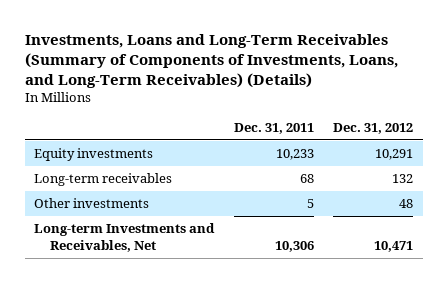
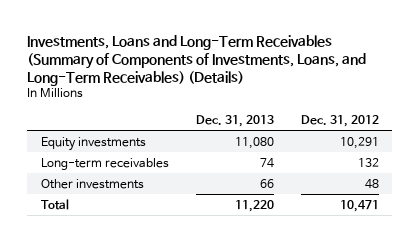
- | Dec. 31, 2011 | Dec. 31, 2012
+ | Dec. 31, 2013 | Dec. 31, 2012
- Long-term Investments and Receivables, Net | 10,306 | 10,471
+ Total | 11,220 | 10,471

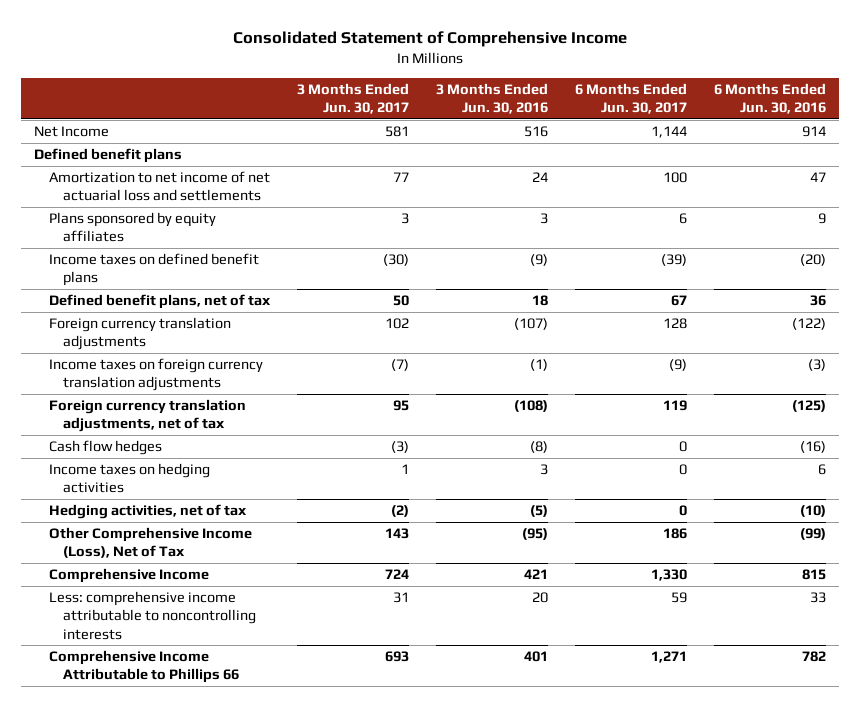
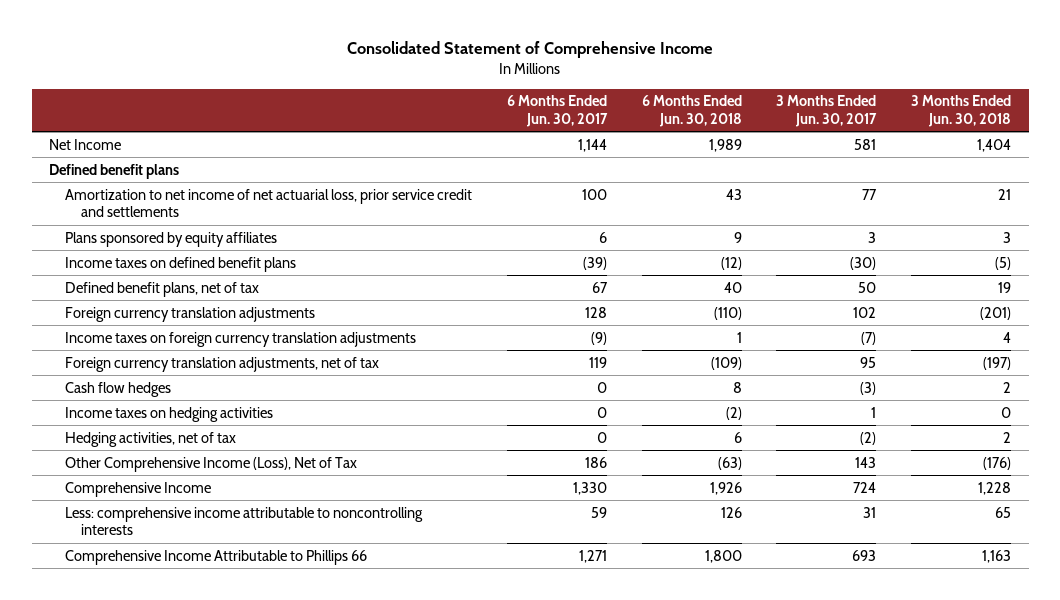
- | 3 Months Ended Jun. 30, 2017 | 3 Months Ended Jun. 30, 2016 | 6 Months Ended Jun. 30, 2017 | 6 Months Ended Jun. 30, 2016
+ | 6 Months Ended Jun. 30, 2017 | 6 Months Ended Jun. 30, 2018 | 3 Months Ended Jun. 30, 2017 | 3 Months Ended Jun. 30, 2018
- Amortization to net income of net actuarial loss and settlements | 77 | 24 | 100 | 47
+ Amortization to net income of net actuarial loss, prior service credit and settlements | 100 | 43 | 77 | 21

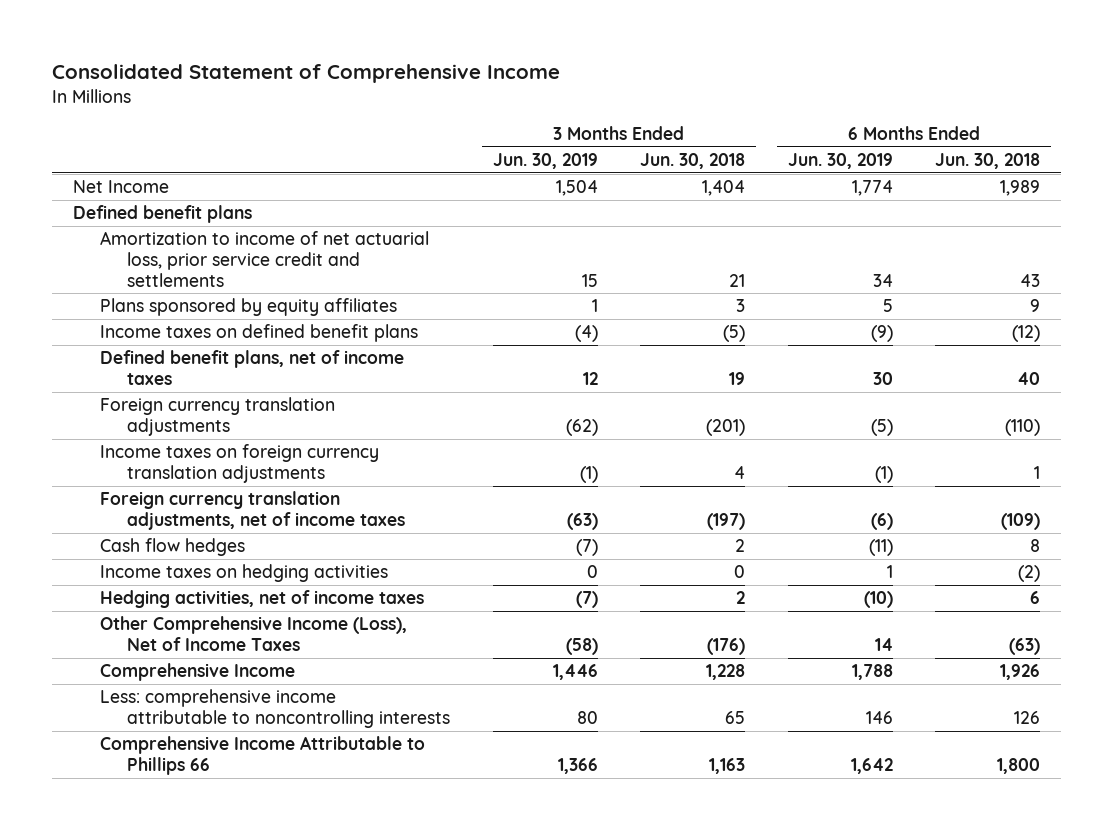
- | 6 Months Ended Jun. 30, 2017 | 6 Months Ended Jun. 30, 2018 | 3 Months Ended Jun. 30, 2017 | 3 Months Ended Jun. 30, 2018
+ | 3 Months Ended Jun. 30, 2019 | 3 Months Ended Jun. 30, 2018 | 6 Months Ended Jun. 30, 2019 | 6 Months Ended Jun. 30, 2018
- Amortization to net income of net actuarial loss, prior service credit and settlements | 100 | 43 | 77 | 21
+ Amortization to income of net actuarial loss, prior service credit and settlements | 15 | 21 | 34 | 43
- Defined benefit plans, net of tax | 67 | 40 | 50 | 19
+ Defined benefit plans, net of income taxes | 12 | 19 | 30 | 40
- Foreign currency translation adjustments, net of tax | 119 | (109) | 95 | (197)
+ Foreign currency translation adjustments, net of income taxes | (63) | (197) | (6) | (109)
- Hedging activities, net of tax | 0 | 6 | (2) | 2
- Other Comprehensive Income (Loss), Net of Tax | 186 | (63) | 143 | (176)
+ Hedging activities, net of income taxes | (7) | 2 | (10) | 6
+ Other Comprehensive Income (Loss), Net of Income Taxes | (58) | (176) | 14 | (63)

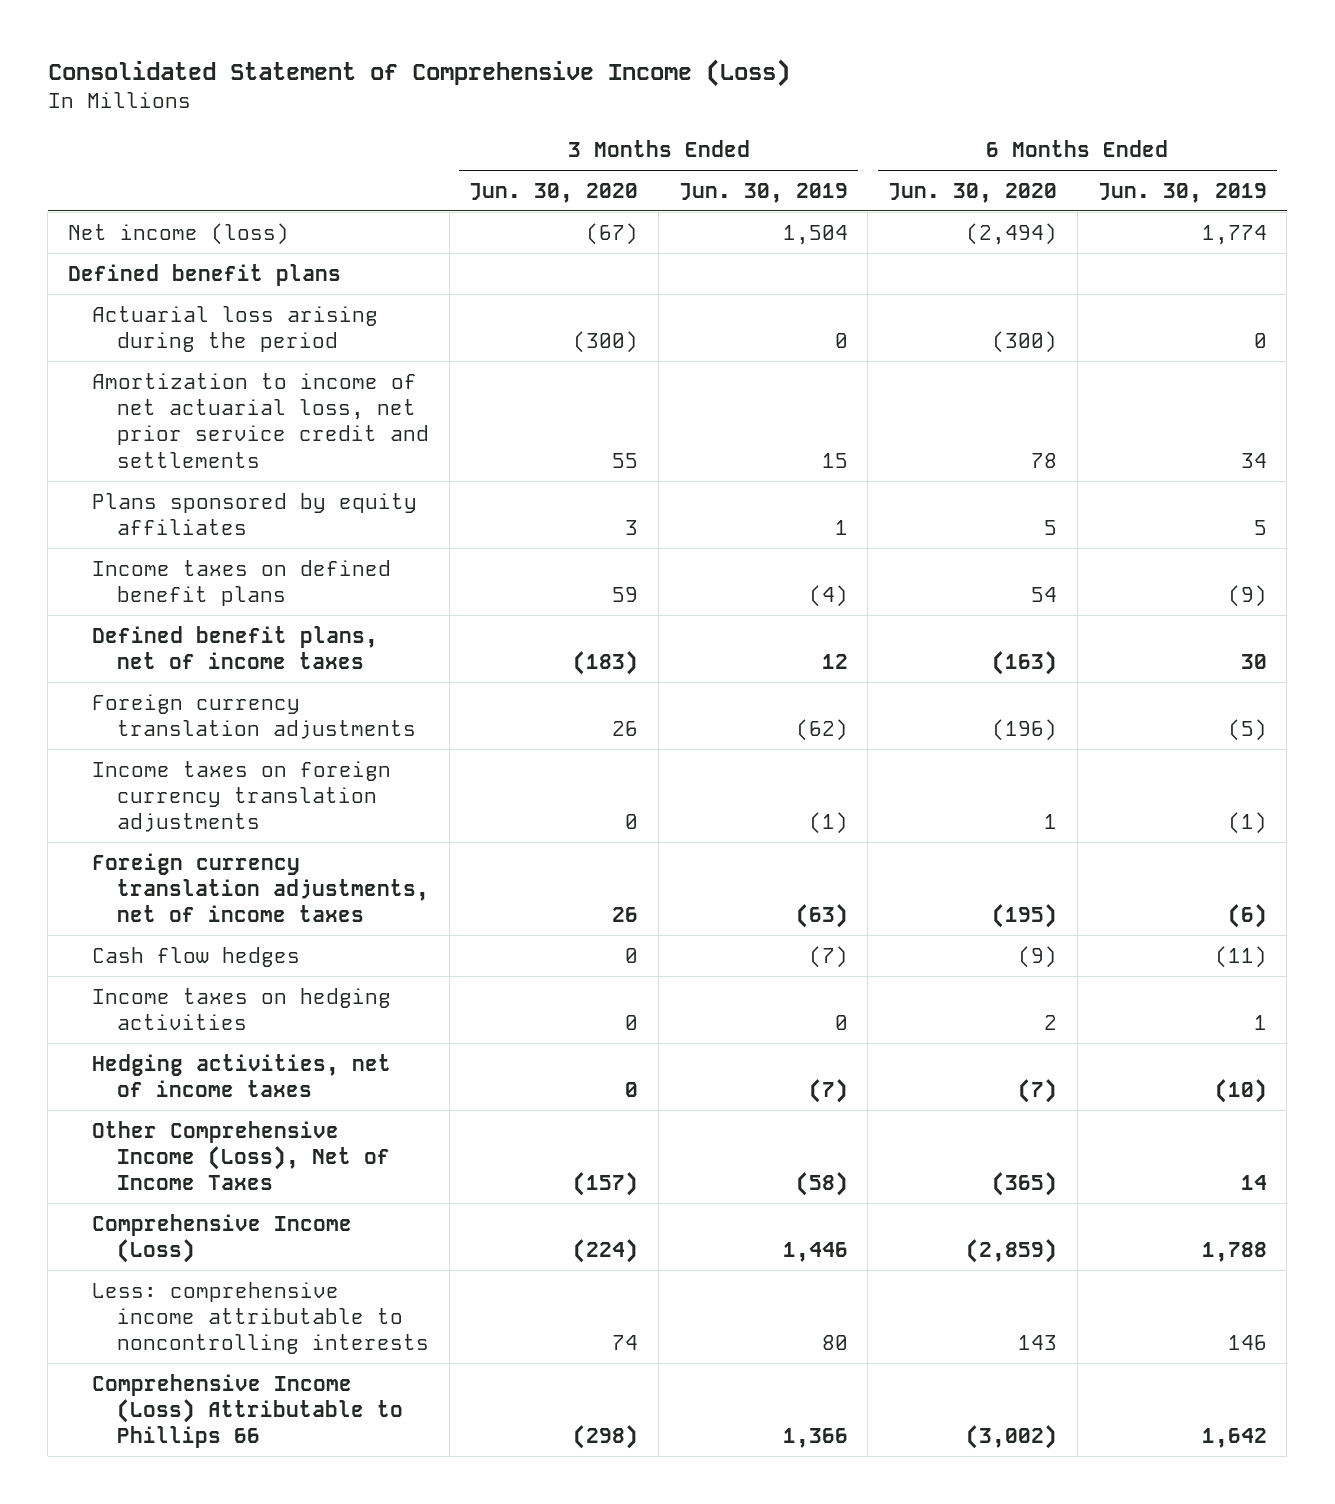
- Consolidated Statement of Comprehensive Income
+ Consolidated Statement of Comprehensive Income (Loss)
- | 3 Months Ended Jun. 30, 2019 | 3 Months Ended Jun. 30, 2018 | 6 Months Ended Jun. 30, 2019 | 6 Months Ended Jun. 30, 2018
+ | 3 Months Ended Jun. 30, 2020 | 3 Months Ended Jun. 30, 2019 | 6 Months Ended Jun. 30, 2020 | 6 Months Ended Jun. 30, 2019
- Net Income | 1,504 | 1,404 | 1,774 | 1,989
+ Net income (loss) | (67) | 1,504 | (2,494) | 1,774
- Amortization to income of net actuarial loss, prior service credit and settlements | 15 | 21 | 34 | 43
+ Actuarial loss arising during the period | (300) | 0 | (300) | 0
+ Amortization to income of net actuarial loss, net prior service credit and settlements | 55 | 15 | 78 | 34
- Comprehensive Income | 1,446 | 1,228 | 1,788 | 1,926
+ Comprehensive Income (Loss) | (224) | 1,446 | (2,859) | 1,788
- Comprehensive Income Attributable to Phillips 66 | 1,366 | 1,163 | 1,642 | 1,800
+ Comprehensive Income (Loss) Attributable to Phillips 66 | (298) | 1,366 | (3,002) | 1,642

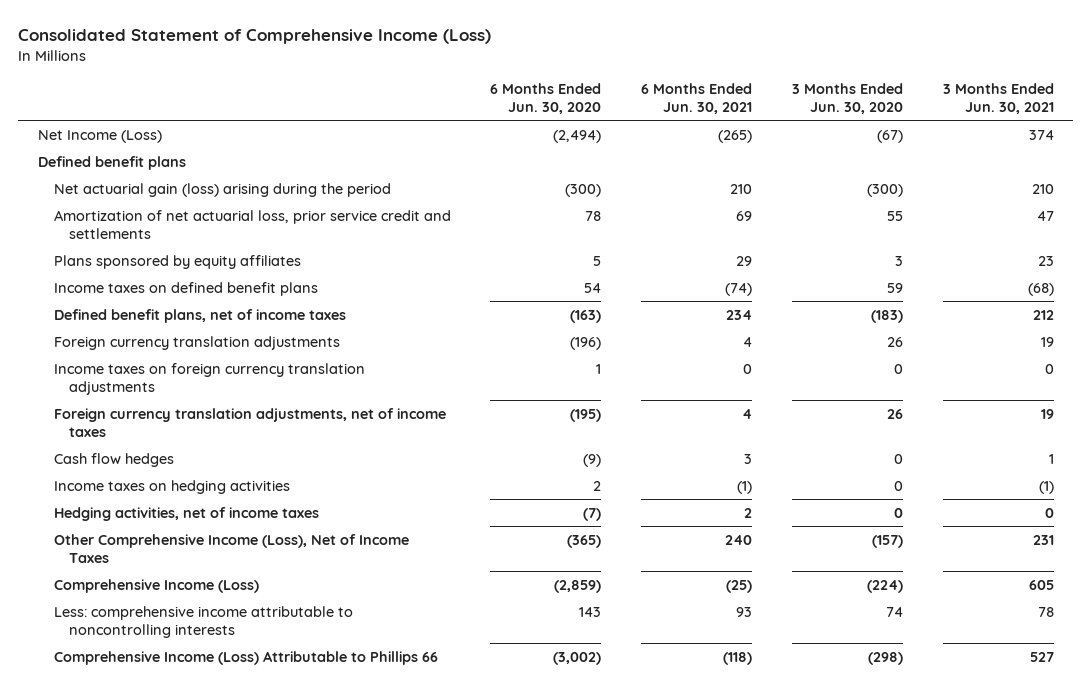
- | 3 Months Ended Jun. 30, 2020 | 3 Months Ended Jun. 30, 2019 | 6 Months Ended Jun. 30, 2020 | 6 Months Ended Jun. 30, 2019
+ | 6 Months Ended Jun. 30, 2020 | 6 Months Ended Jun. 30, 2021 | 3 Months Ended Jun. 30, 2020 | 3 Months Ended Jun. 30, 2021
- Net income (loss) | (67) | 1,504 | (2,494) | 1,774
+ Net Income (Loss) | (2,494) | (265) | (67) | 374
- Actuarial loss arising during the period | (300) | 0 | (300) | 0
- Amortization to income of net actuarial loss, net prior service credit and settlements | 55 | 15 | 78 | 34
+ Net actuarial gain (loss) arising during the period | (300) | 210 | (300) | 210
+ Amortization of net actuarial loss, prior service credit and settlements | 78 | 69 | 55 | 47

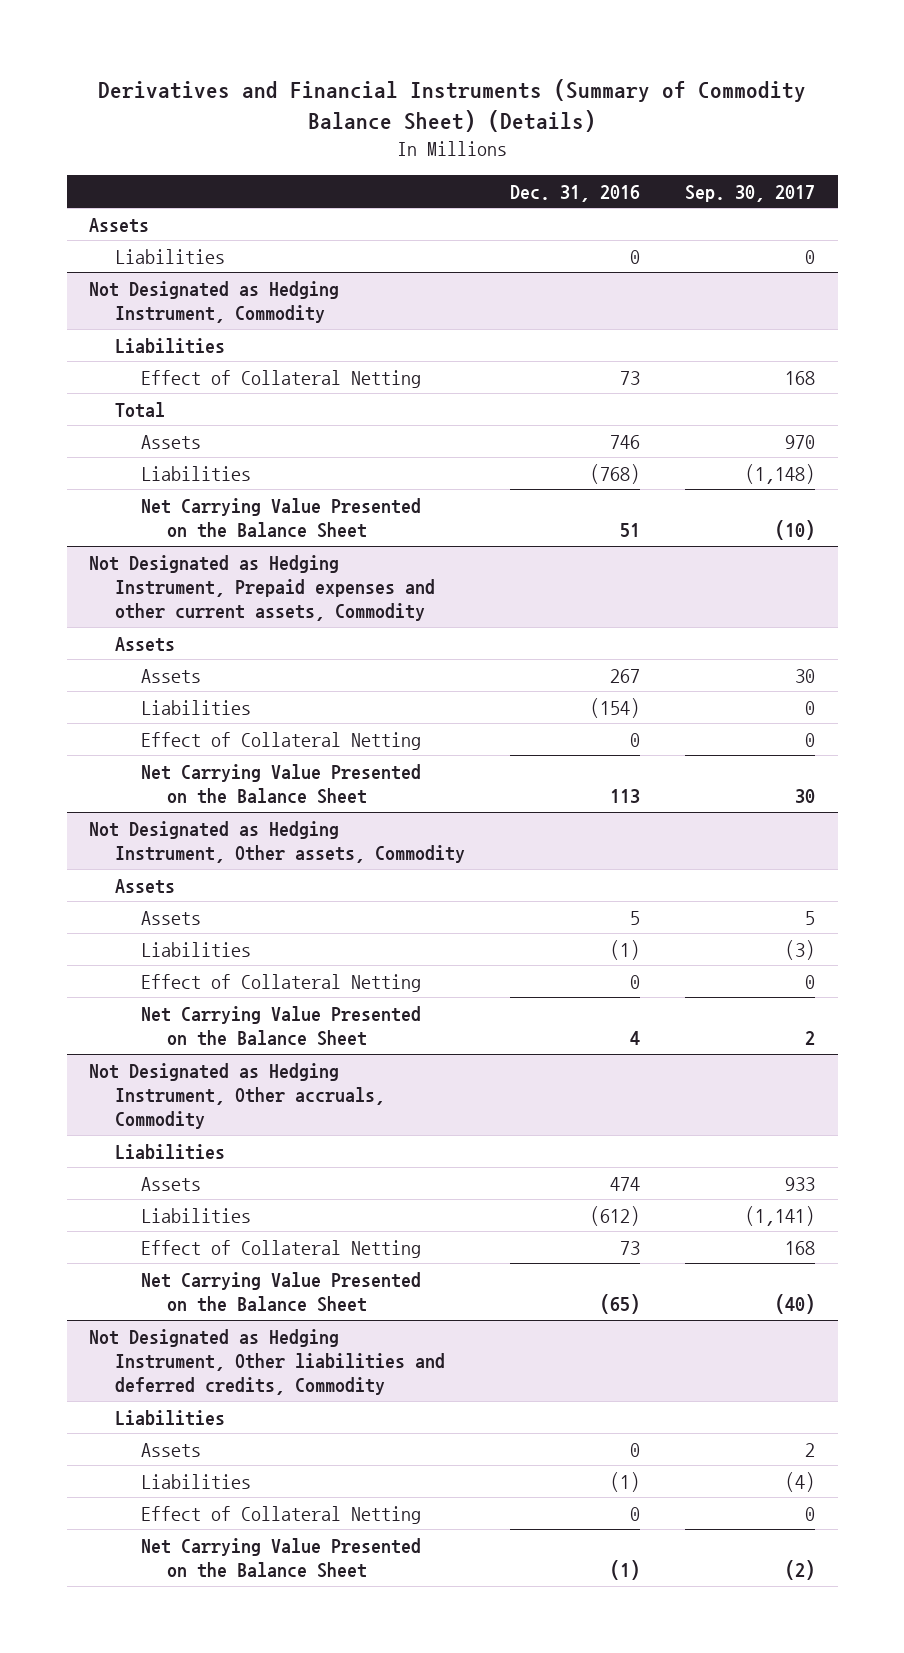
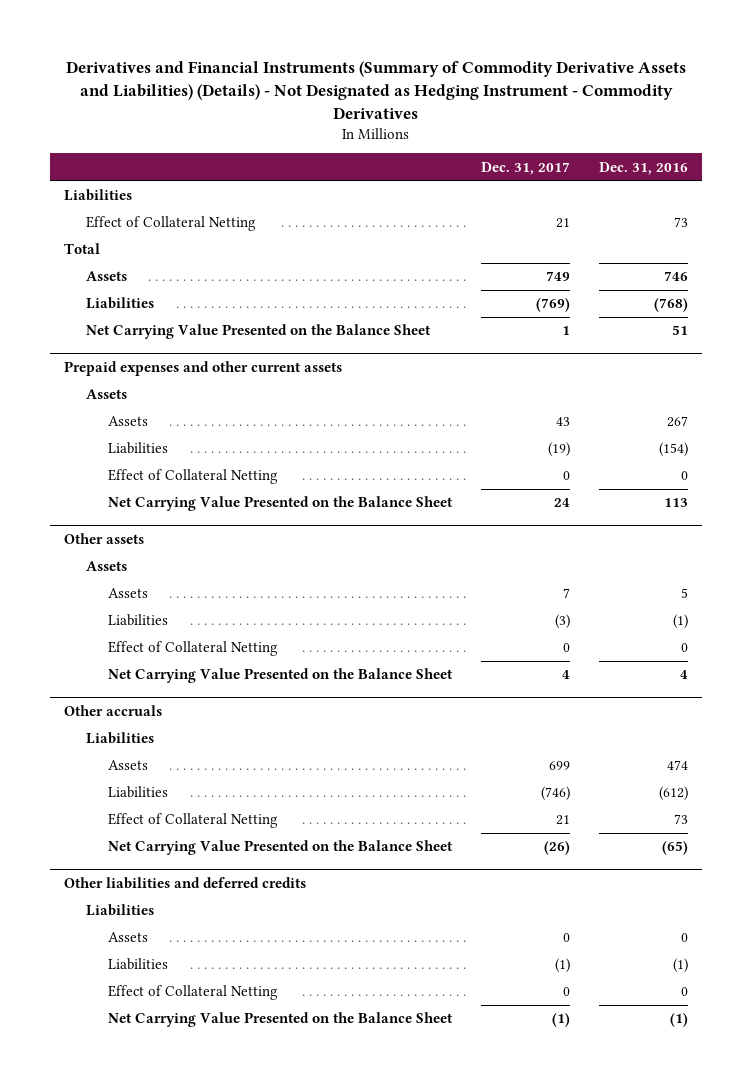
- Derivatives and Financial Instruments (Summary of Commodity Balance Sheet) (Details)
+ Derivatives and Financial Instruments (Summary of Commodity Derivative Assets and Liabilities) (Details) - Not Designated as Hedging Instrument - Commodity Derivatives
- | Dec. 31, 2016 | Sep. 30, 2017
+ | Dec. 31, 2017 | Dec. 31, 2016
- Assets
- Liabilities | 0 | 0
- Not Designated as Hedging Instrument, Commodity
- Not Designated as Hedging Instrument, Prepaid expenses and other current assets, Commodity
+ Prepaid expenses and other current assets
- Not Designated as Hedging Instrument, Other assets, Commodity
+ Other assets
- Not Designated as Hedging Instrument, Other accruals, Commodity
+ Other accruals
- Not Designated as Hedging Instrument, Other liabilities and deferred credits, Commodity
+ Other liabilities and deferred credits

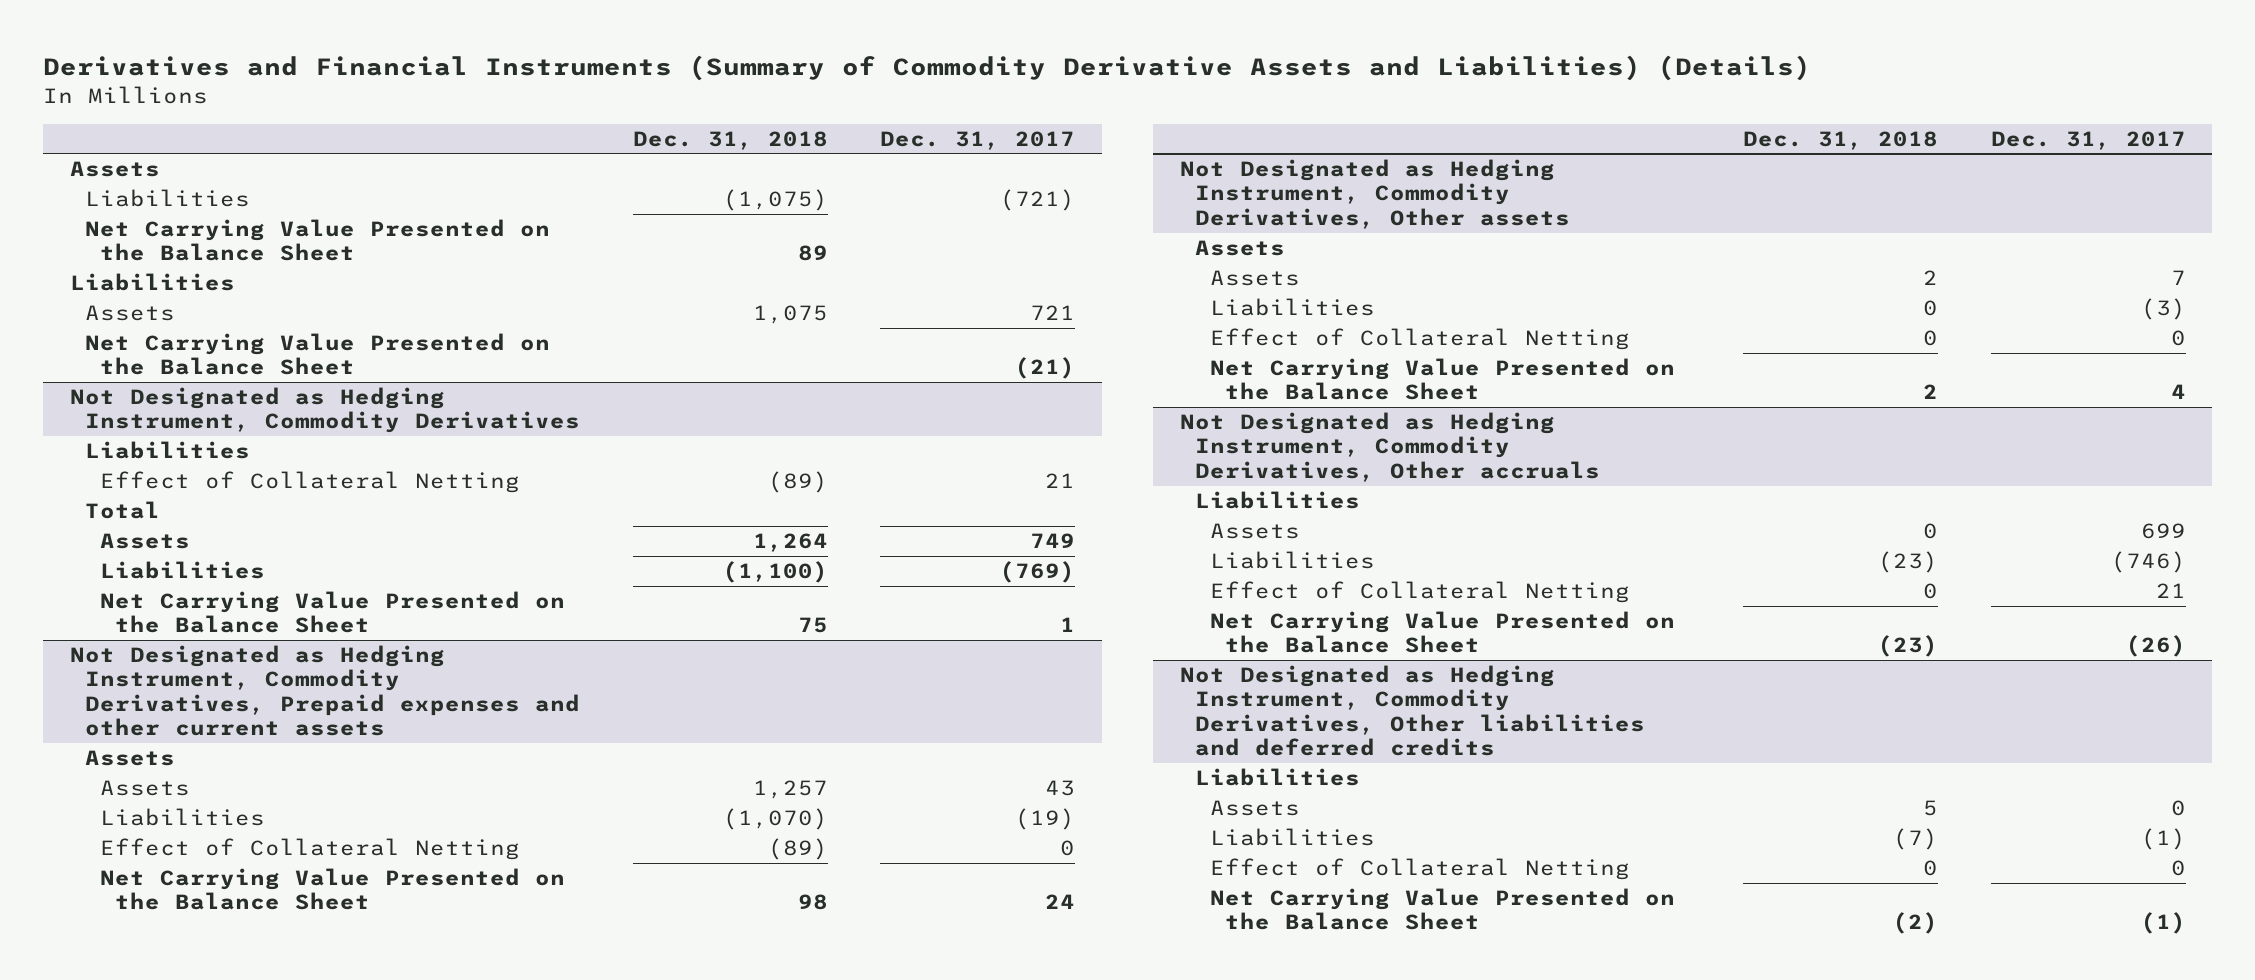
- Derivatives and Financial Instruments (Summary of Commodity Derivative Assets and Liabilities) (Details) - Not Designated as Hedging Instrument - Commodity Derivatives
+ Derivatives and Financial Instruments (Summary of Commodity Derivative Assets and Liabilities) (Details)
- | Dec. 31, 2017 | Dec. 31, 2016
+ | Dec. 31, 2018 | Dec. 31, 2017
+ Assets
+ Liabilities | (1,075) | (721)
+ Net Carrying Value Presented on the Balance Sheet | 89 |
+ Assets | 1,075 | 721
+ Net Carrying Value Presented on the Balance Sheet | | (21)
+ Not Designated as Hedging Instrument, Commodity Derivatives
+ Liabilities
- Prepaid expenses and other current assets
+ Not Designated as Hedging Instrument, Commodity Derivatives, Prepaid expenses and other current assets
- Other assets
+ Not Designated as Hedging Instrument, Commodity Derivatives, Other assets
- Other accruals
+ Not Designated as Hedging Instrument, Commodity Derivatives, Other accruals
- Other liabilities and deferred credits
+ Not Designated as Hedging Instrument, Commodity Derivatives, Other liabilities and deferred credits

